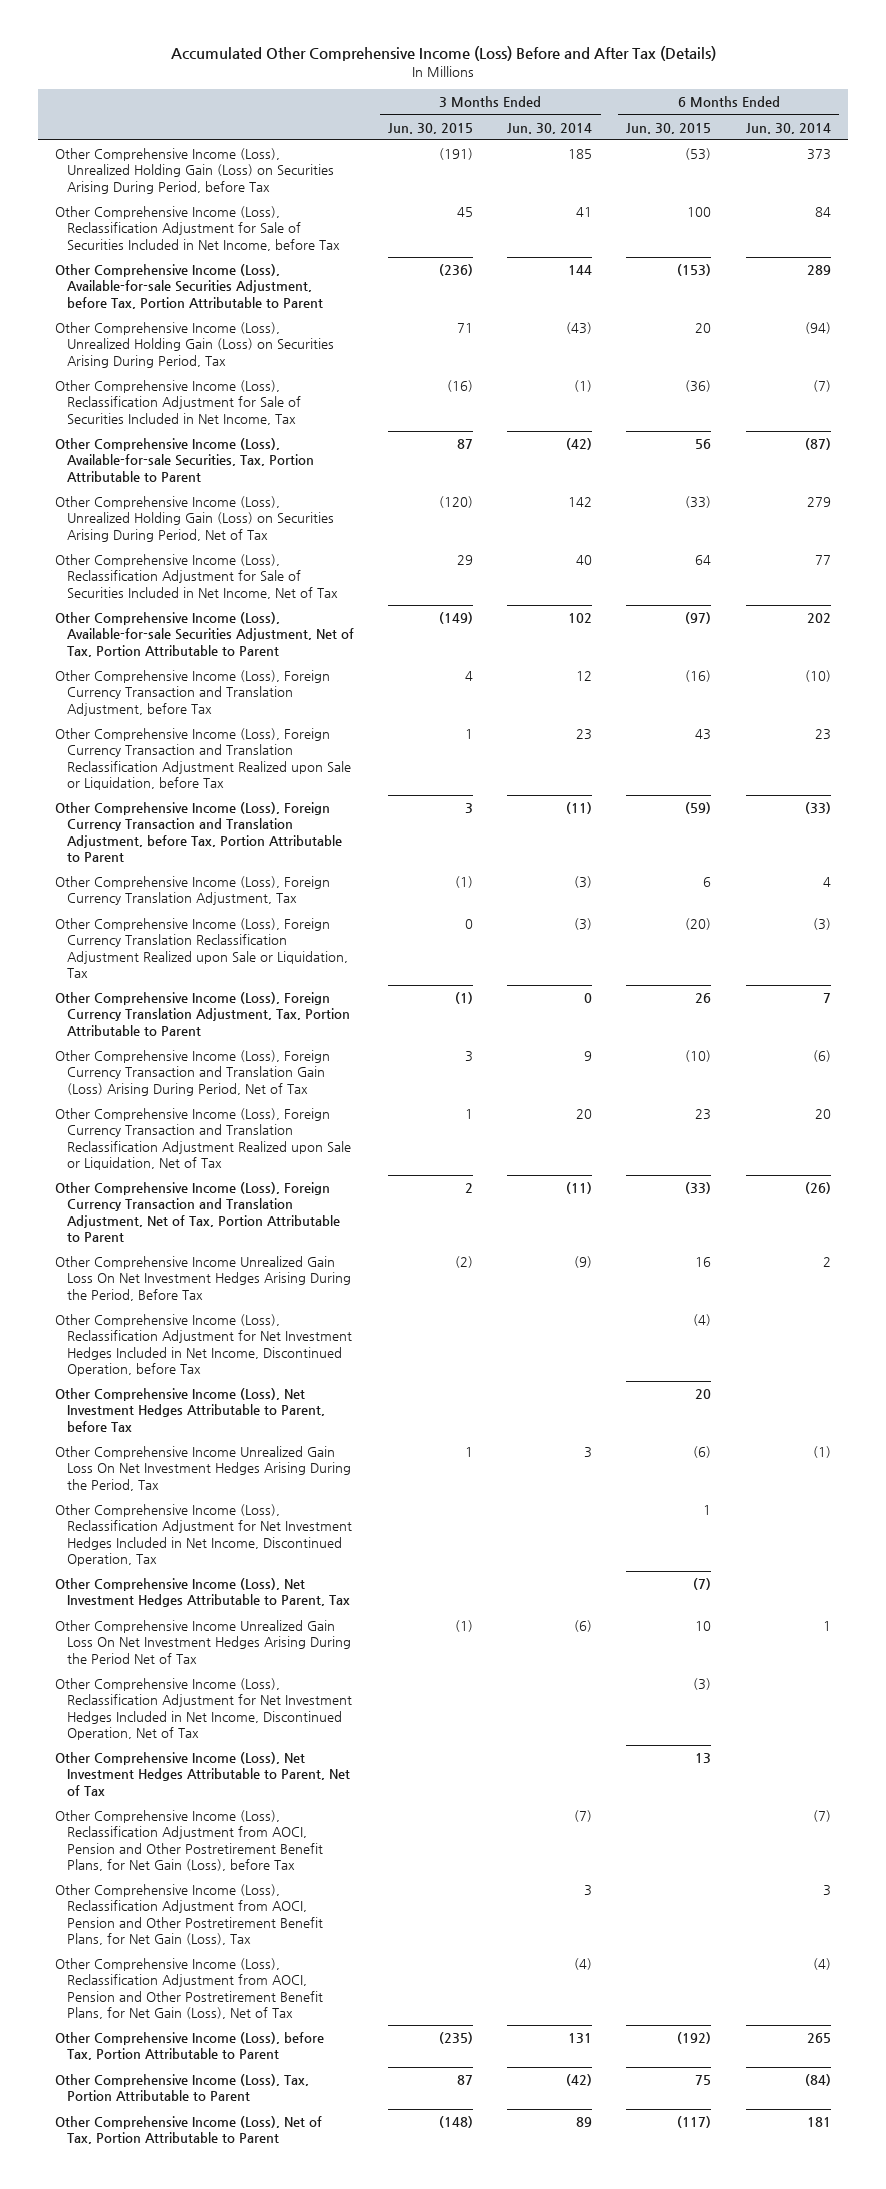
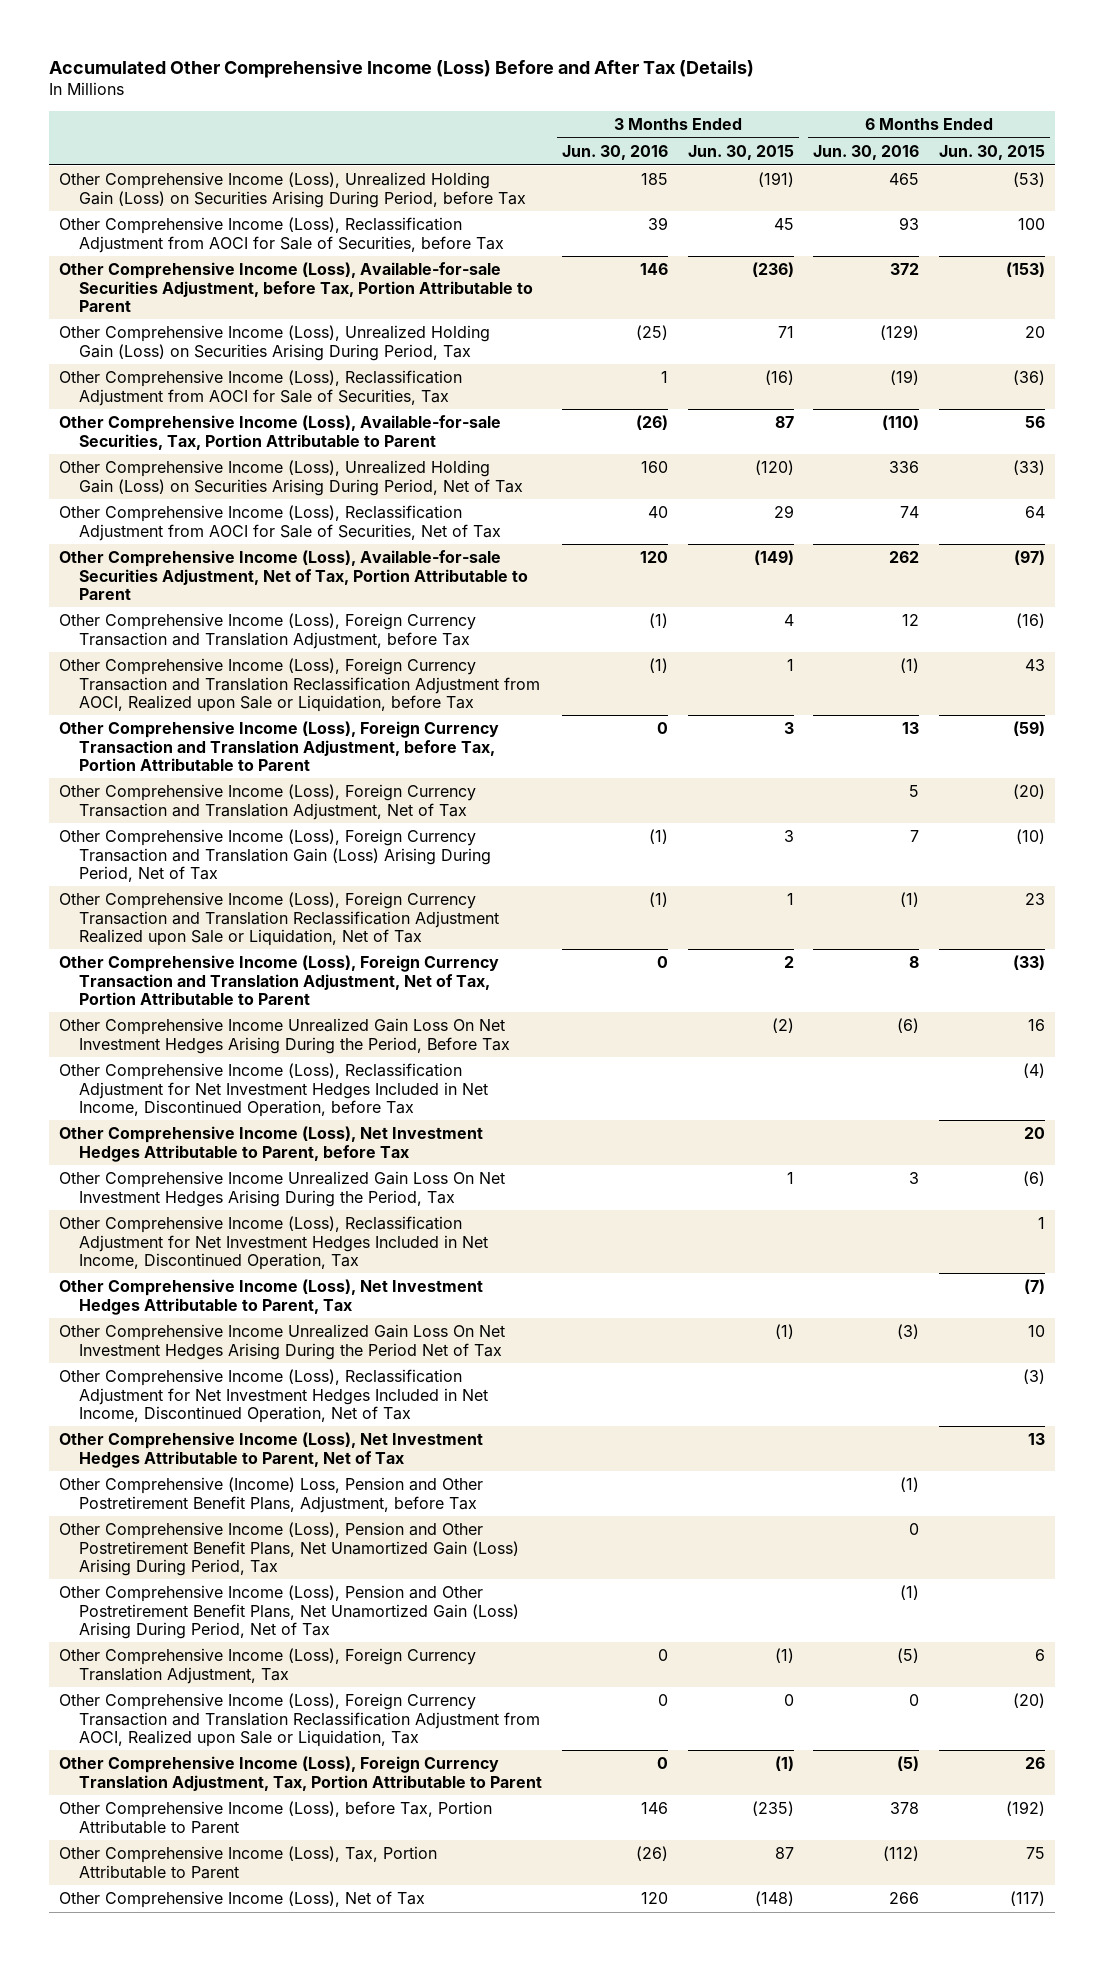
- | 3 Months Ended Jun. 30, 2015 | 3 Months Ended Jun. 30, 2014 | 6 Months Ended Jun. 30, 2015 | 6 Months Ended Jun. 30, 2014
+ | 3 Months Ended Jun. 30, 2016 | 3 Months Ended Jun. 30, 2015 | 6 Months Ended Jun. 30, 2016 | 6 Months Ended Jun. 30, 2015
- Other Comprehensive Income (Loss), Reclassification Adjustment for Sale of Securities Included in Net Income, before Tax | 45 | 41 | 100 | 84
+ Other Comprehensive Income (Loss), Reclassification Adjustment from AOCI for Sale of Securities, before Tax | 39 | 45 | 93 | 100
- Other Comprehensive Income (Loss), Reclassification Adjustment for Sale of Securities Included in Net Income, Tax | (16) | (1) | (36) | (7)
+ Other Comprehensive Income (Loss), Reclassification Adjustment from AOCI for Sale of Securities, Tax | 1 | (16) | (19) | (36)
- Other Comprehensive Income (Loss), Reclassification Adjustment for Sale of Securities Included in Net Income, Net of Tax | 29 | 40 | 64 | 77
+ Other Comprehensive Income (Loss), Reclassification Adjustment from AOCI for Sale of Securities, Net of Tax | 40 | 29 | 74 | 64
- Other Comprehensive Income (Loss), Foreign Currency Transaction and Translation Reclassification Adjustment Realized upon Sale or Liquidation, before Tax | 1 | 23 | 43 | 23
+ Other Comprehensive Income (Loss), Foreign Currency Transaction and Translation Reclassification Adjustment from AOCI, Realized upon Sale or Liquidation, before Tax | (1) | 1 | (1) | 43
- Other Comprehensive Income (Loss), Foreign Currency Translation Reclassification Adjustment Realized upon Sale or Liquidation, Tax | 0 | (3) | (20) | (3)
+ Other Comprehensive Income (Loss), Foreign Currency Transaction and Translation Adjustment, Net of Tax | | | 5 | (20)
- Other Comprehensive Income (Loss), Reclassification Adjustment from AOCI, Pension and Other Postretirement Benefit Plans, for Net Gain (Loss), before Tax | | (7) | | (7)
- Other Comprehensive Income (Loss), Reclassification Adjustment from AOCI, Pension and Other Postretirement Benefit Plans, for Net Gain (Loss), Tax | | 3 | | 3
- Other Comprehensive Income (Loss), Reclassification Adjustment from AOCI, Pension and Other Postretirement Benefit Plans, for Net Gain (Loss), Net of Tax | | (4) | | (4)
+ Other Comprehensive (Income) Loss, Pension and Other Postretirement Benefit Plans, Adjustment, before Tax | | | (1) |
+ Other Comprehensive Income (Loss), Pension and Other Postretirement Benefit Plans, Net Unamortized Gain (Loss) Arising During Period, Tax | | | 0 |
+ Other Comprehensive Income (Loss), Pension and Other Postretirement Benefit Plans, Net Unamortized Gain (Loss) Arising During Period, Net of Tax | | | (1) |
moved down: Other Comprehensive Income (Loss), Foreign Currency Translation Adjustment, Tax | 0 | (1) | (5) | 6
+ Other Comprehensive Income (Loss), Foreign Currency Transaction and Translation Reclassification Adjustment from AOCI, Realized upon Sale or Liquidation, Tax | 0 | 0 | 0 | (20)
moved down: Other Comprehensive Income (Loss), Foreign Currency Translation Adjustment, Tax, Portion Attributable to Parent | 0 | (1) | (5) | 26
- Other Comprehensive Income (Loss), Net of Tax, Portion Attributable to Parent | (148) | 89 | (117) | 181
+ Other Comprehensive Income (Loss), Net of Tax | 120 | (148) | 266 | (117)

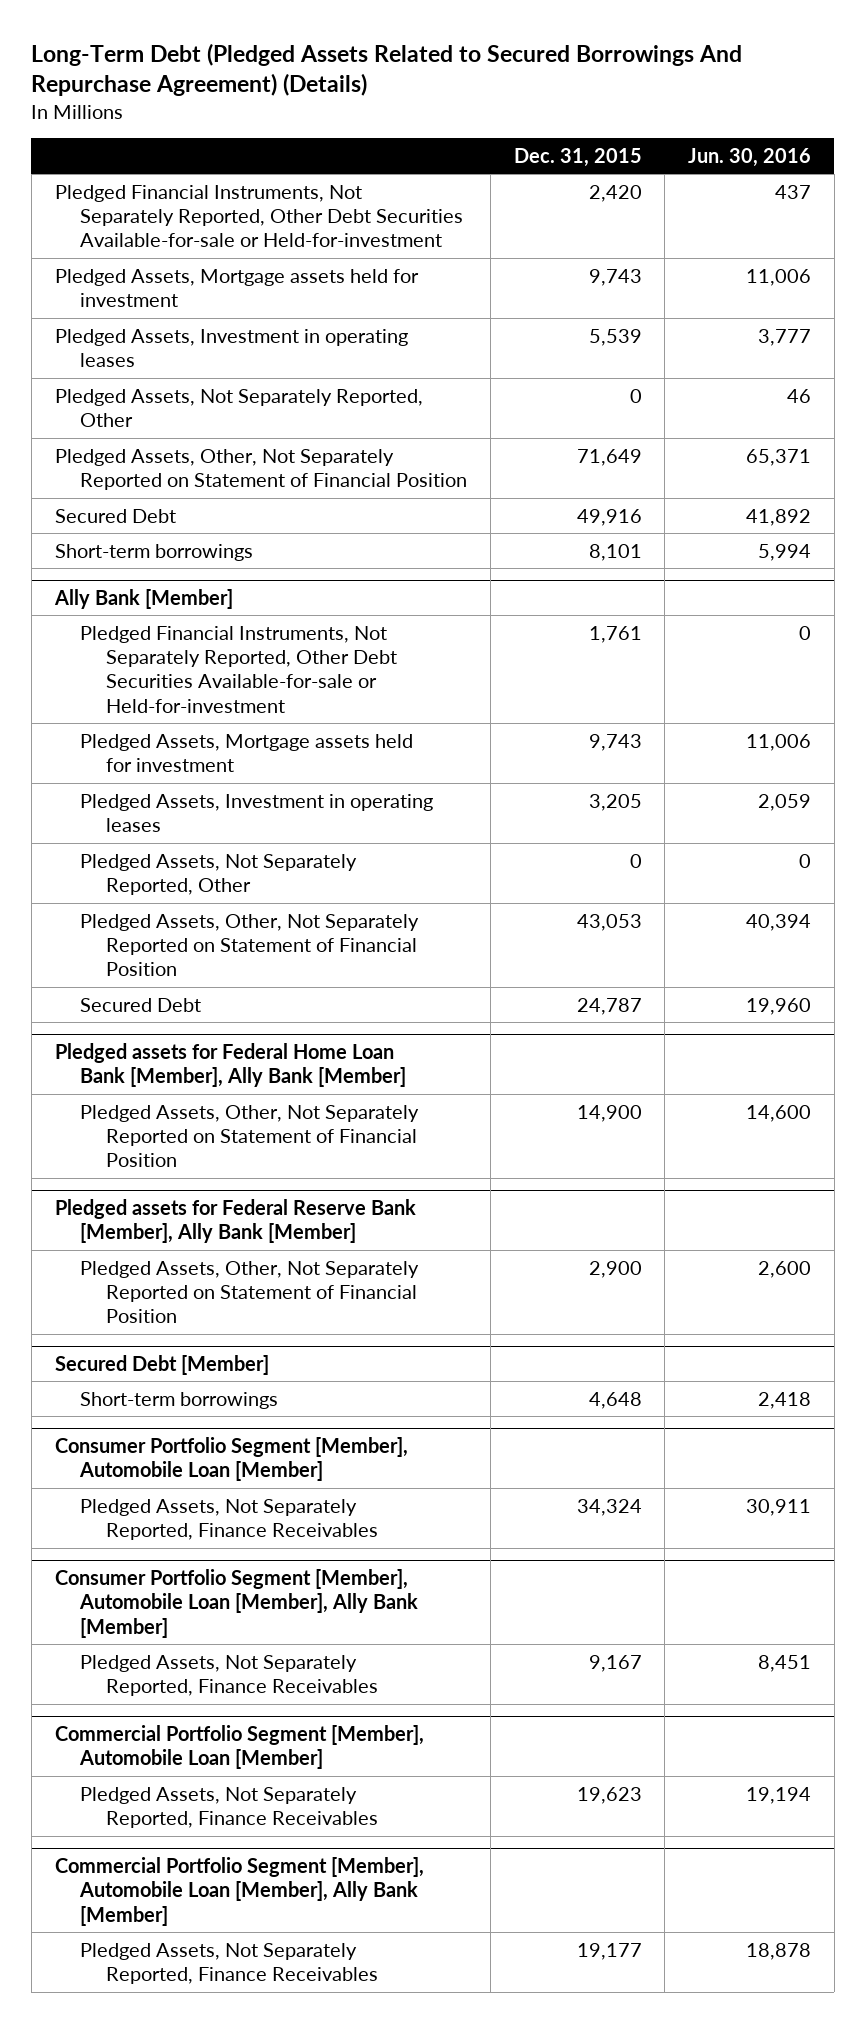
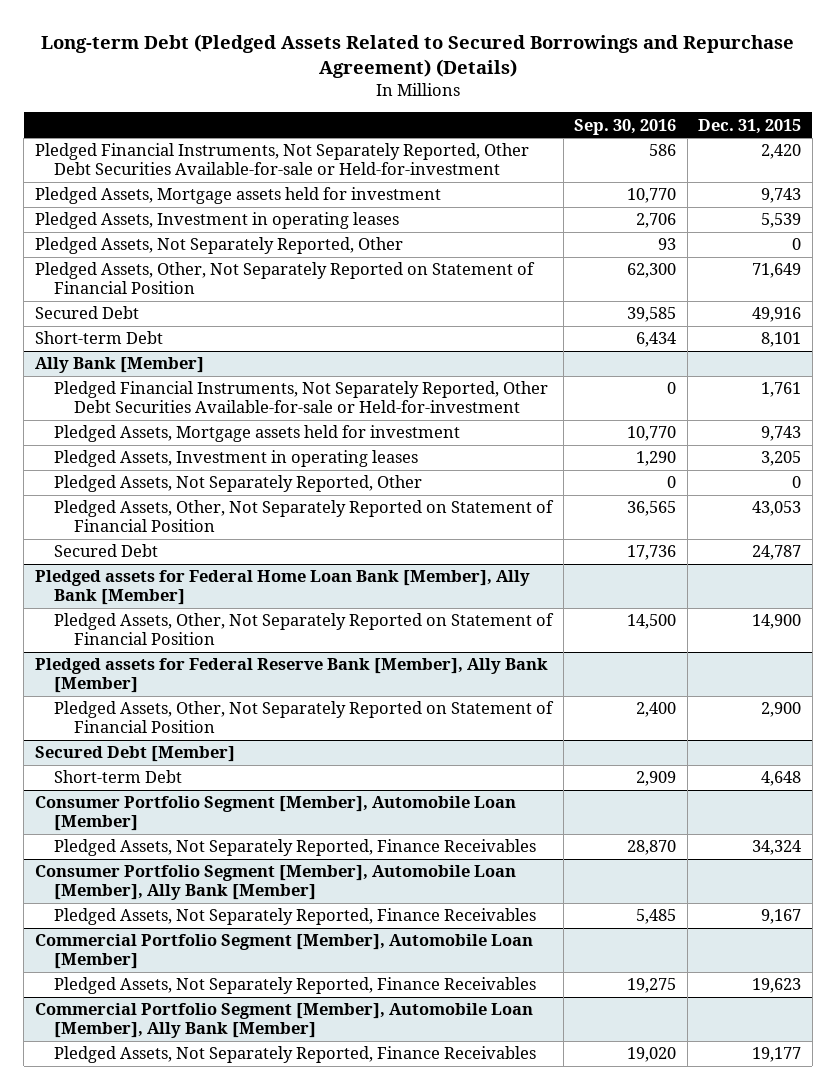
- Long-Term Debt (Pledged Assets Related to Secured Borrowings And Repurchase Agreement) (Details)
+ Long-term Debt (Pledged Assets Related to Secured Borrowings and Repurchase Agreement) (Details)
- | Dec. 31, 2015 | Jun. 30, 2016
+ | Sep. 30, 2016 | Dec. 31, 2015
- Short-term borrowings | 8,101 | 5,994
+ Short-term Debt | 6,434 | 8,101
@ Secured Debt [Member]
- Short-term borrowings | 4,648 | 2,418
+ Short-term Debt | 2,909 | 4,648

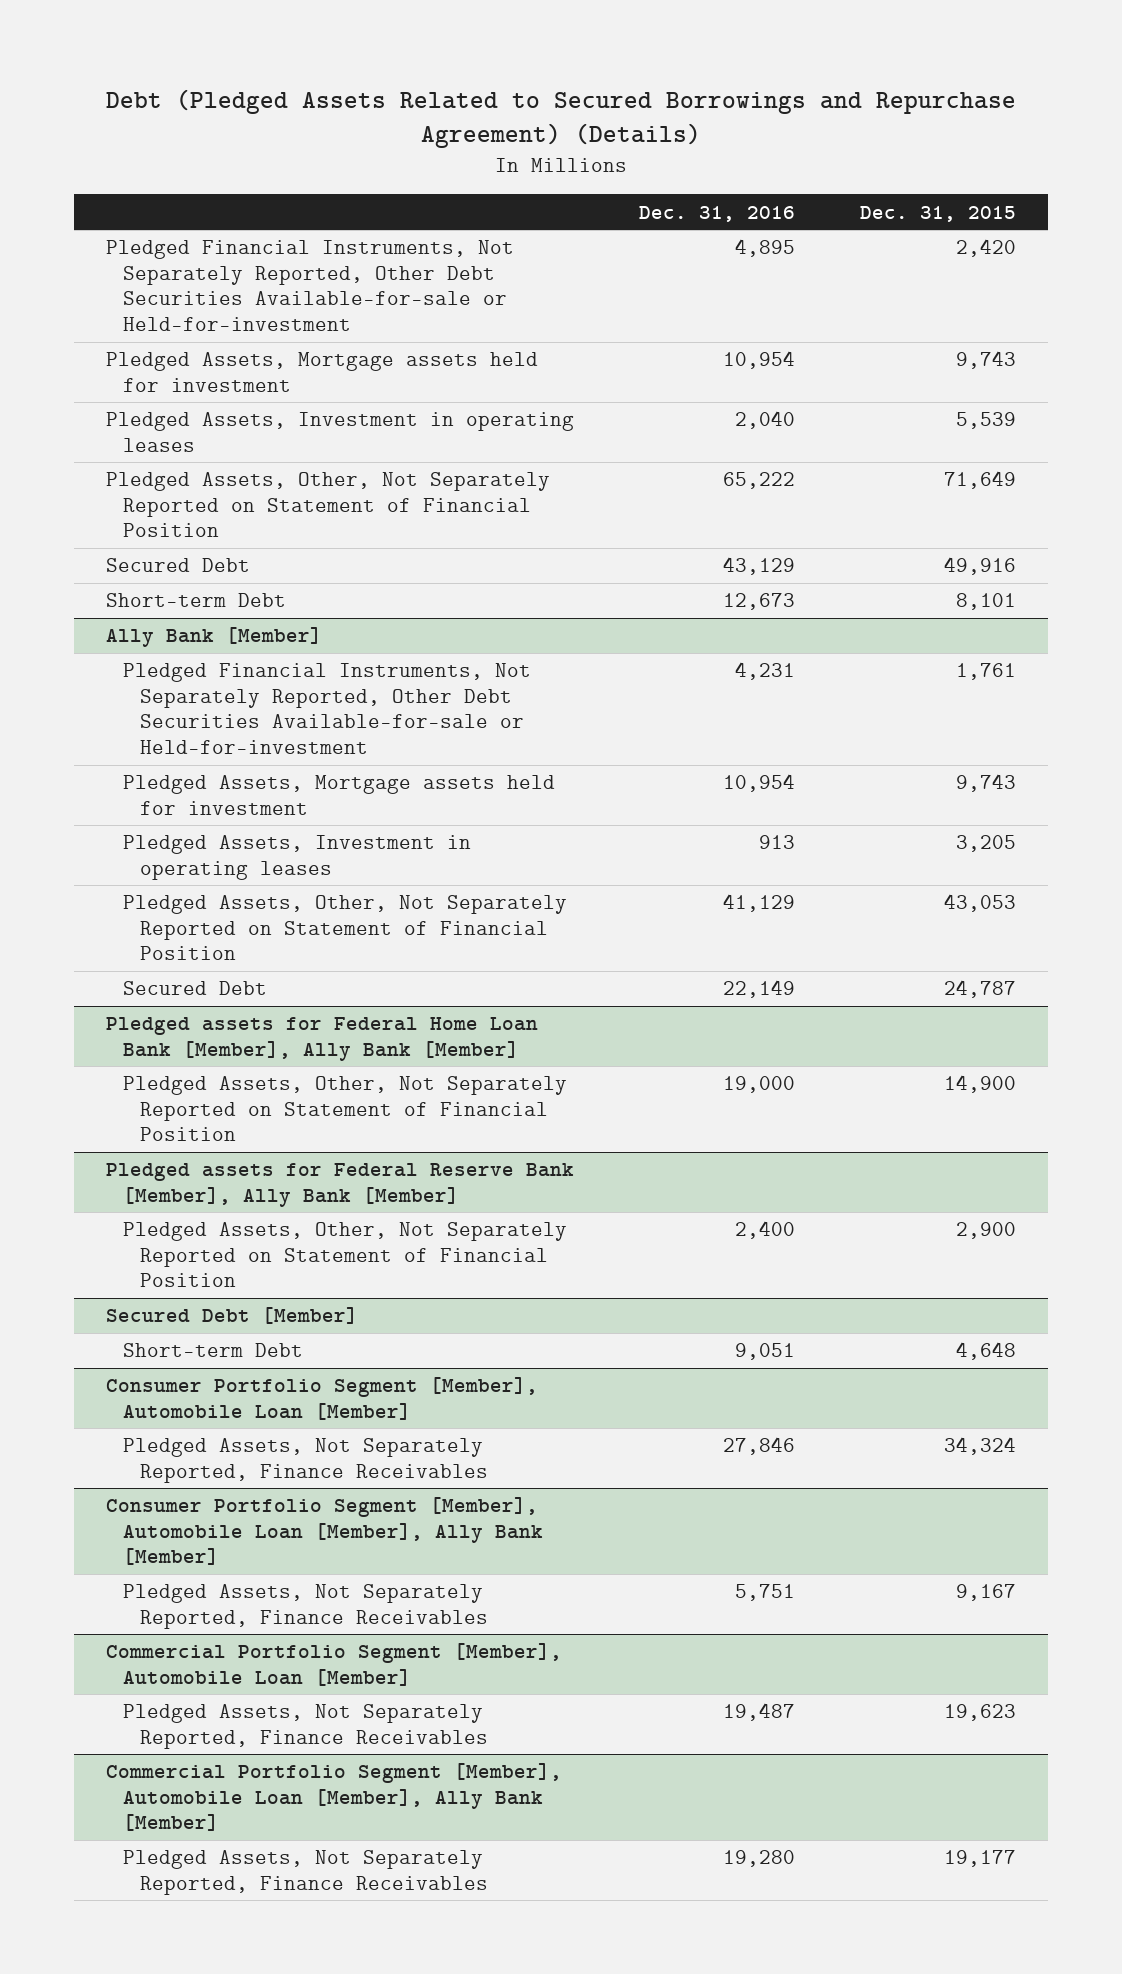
- Long-term Debt (Pledged Assets Related to Secured Borrowings and Repurchase Agreement) (Details)
+ Debt (Pledged Assets Related to Secured Borrowings and Repurchase Agreement) (Details)
- | Sep. 30, 2016 | Dec. 31, 2015
+ | Dec. 31, 2016 | Dec. 31, 2015
- Pledged Assets, Not Separately Reported, Other | 93 | 0
@ Ally Bank [Member]
- Pledged Assets, Not Separately Reported, Other | 0 | 0

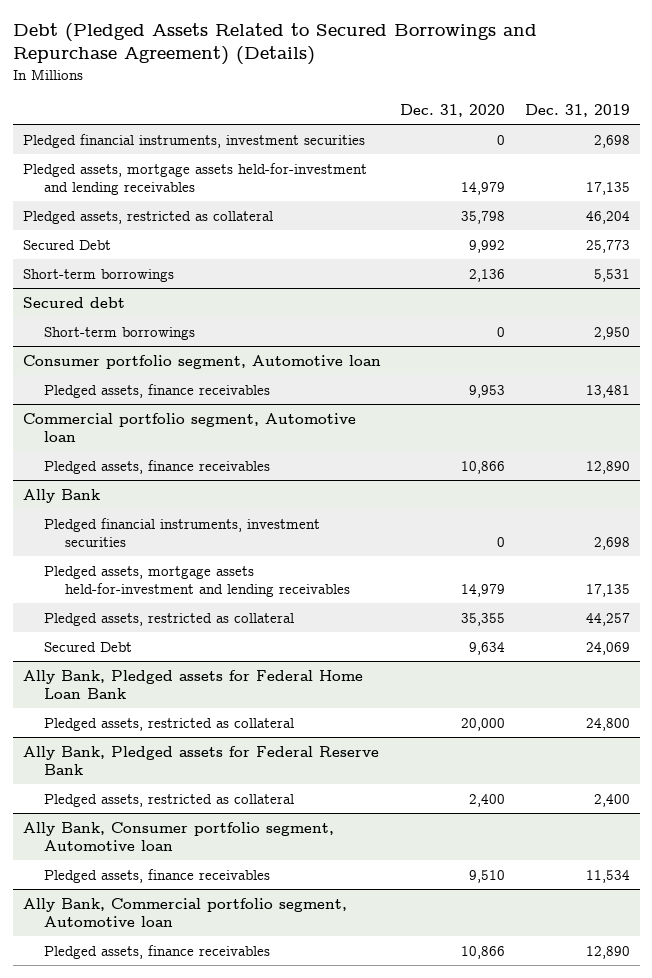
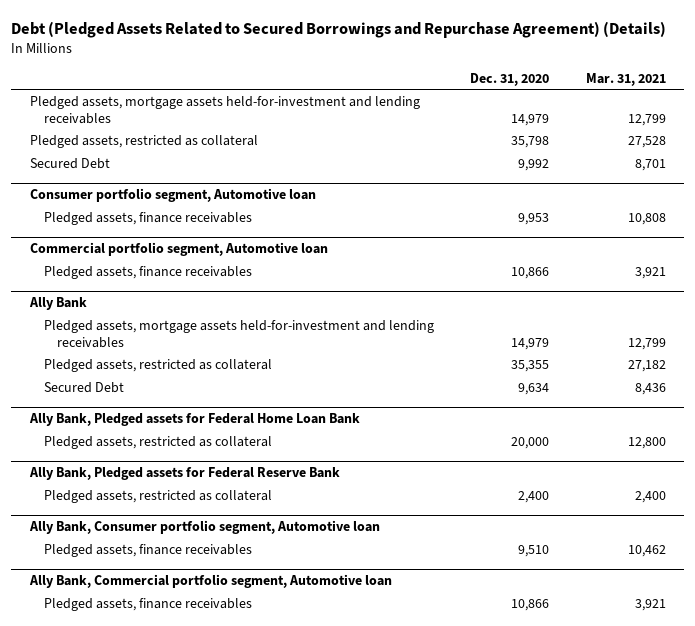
- | Dec. 31, 2020 | Dec. 31, 2019
+ | Dec. 31, 2020 | Mar. 31, 2021
- Pledged financial instruments, investment securities | 0 | 2,698
- Short-term borrowings | 2,136 | 5,531
- Secured debt
- Short-term borrowings | 0 | 2,950
@ Ally Bank
- Pledged financial instruments, investment securities | 0 | 2,698

